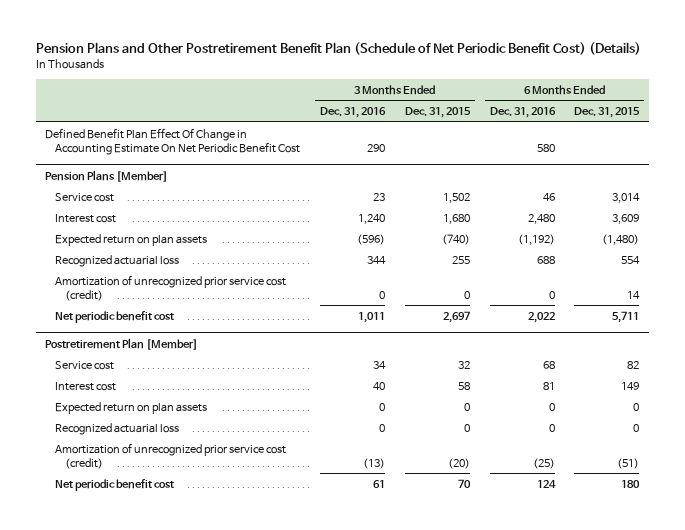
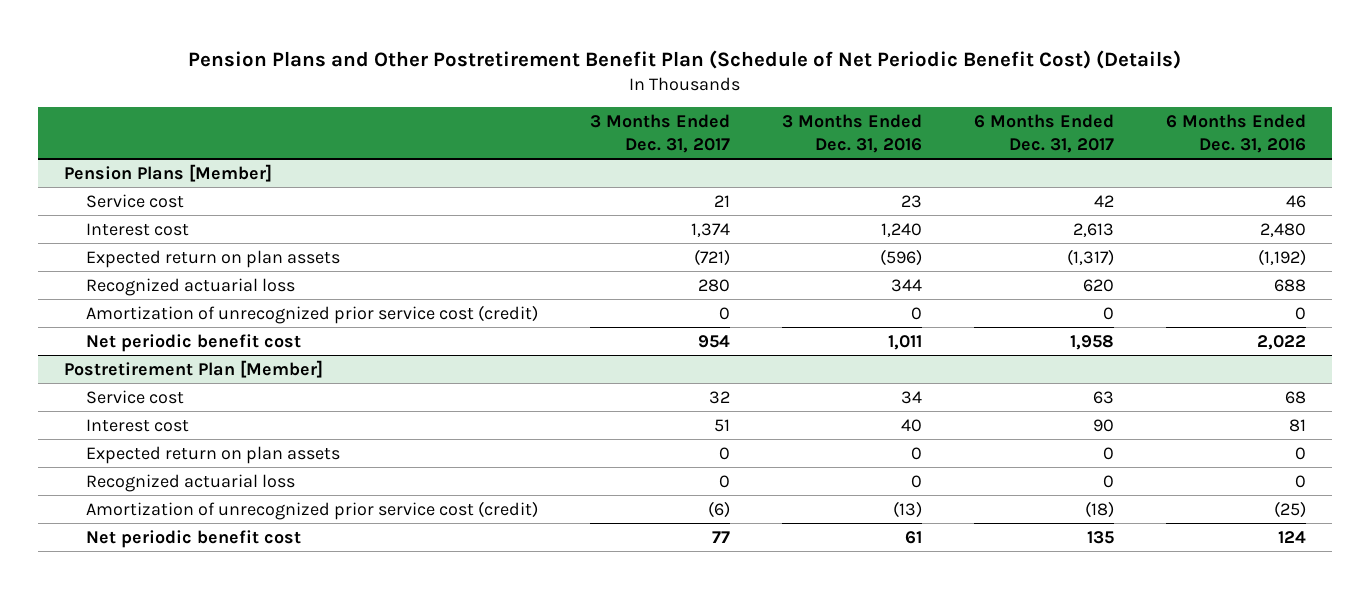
- | 3 Months Ended Dec. 31, 2016 | 3 Months Ended Dec. 31, 2015 | 6 Months Ended Dec. 31, 2016 | 6 Months Ended Dec. 31, 2015
+ | 3 Months Ended Dec. 31, 2017 | 3 Months Ended Dec. 31, 2016 | 6 Months Ended Dec. 31, 2017 | 6 Months Ended Dec. 31, 2016
- Defined Benefit Plan Effect Of Change in Accounting Estimate On Net Periodic Benefit Cost | 290 | | 580 |

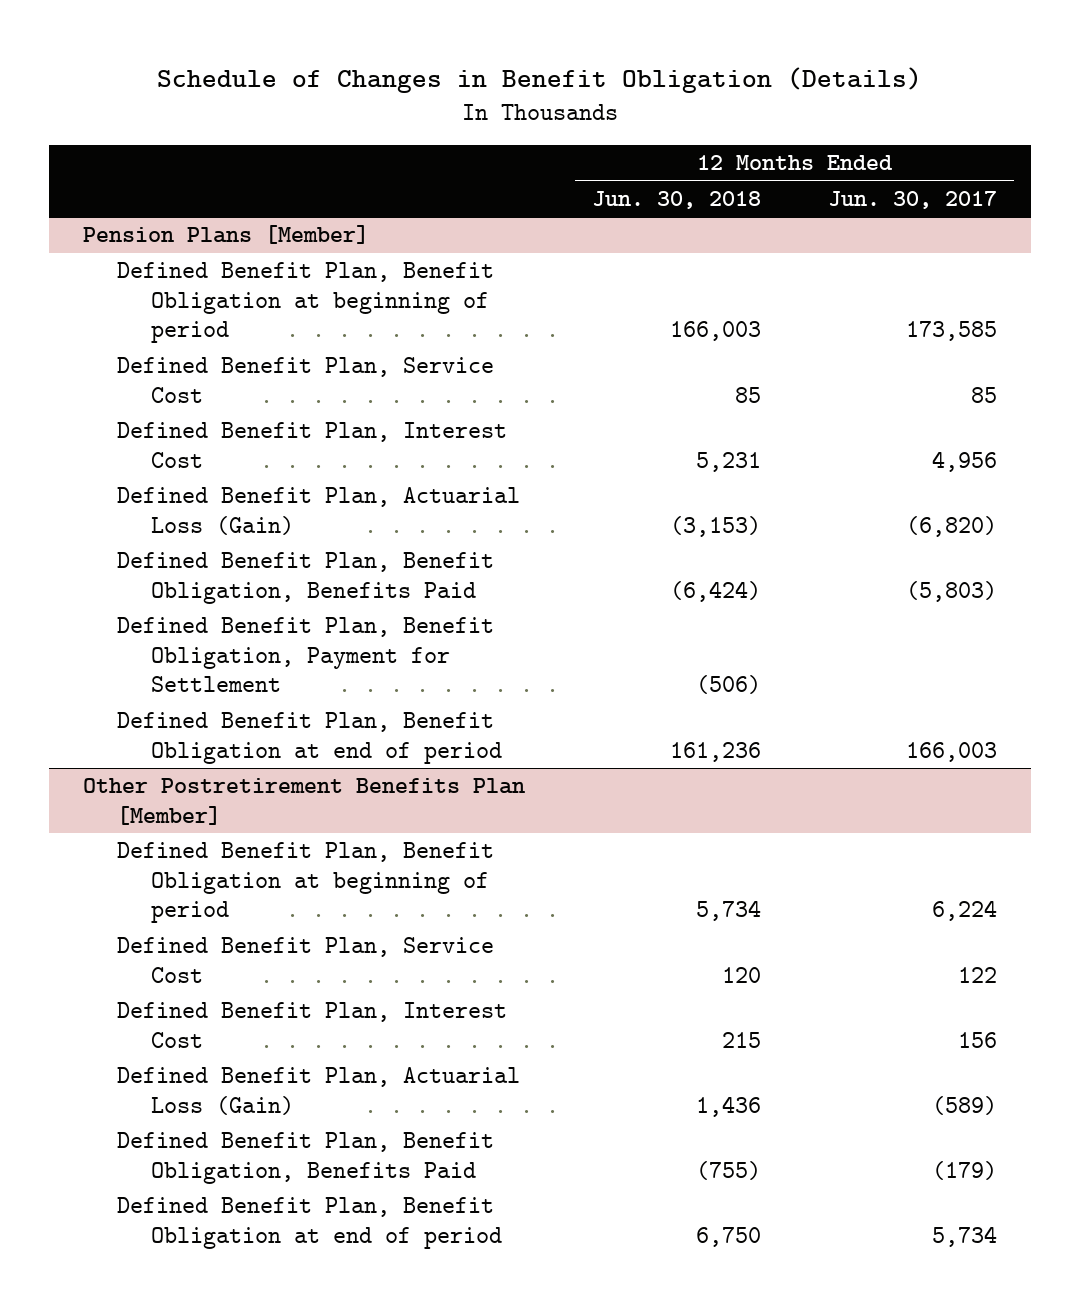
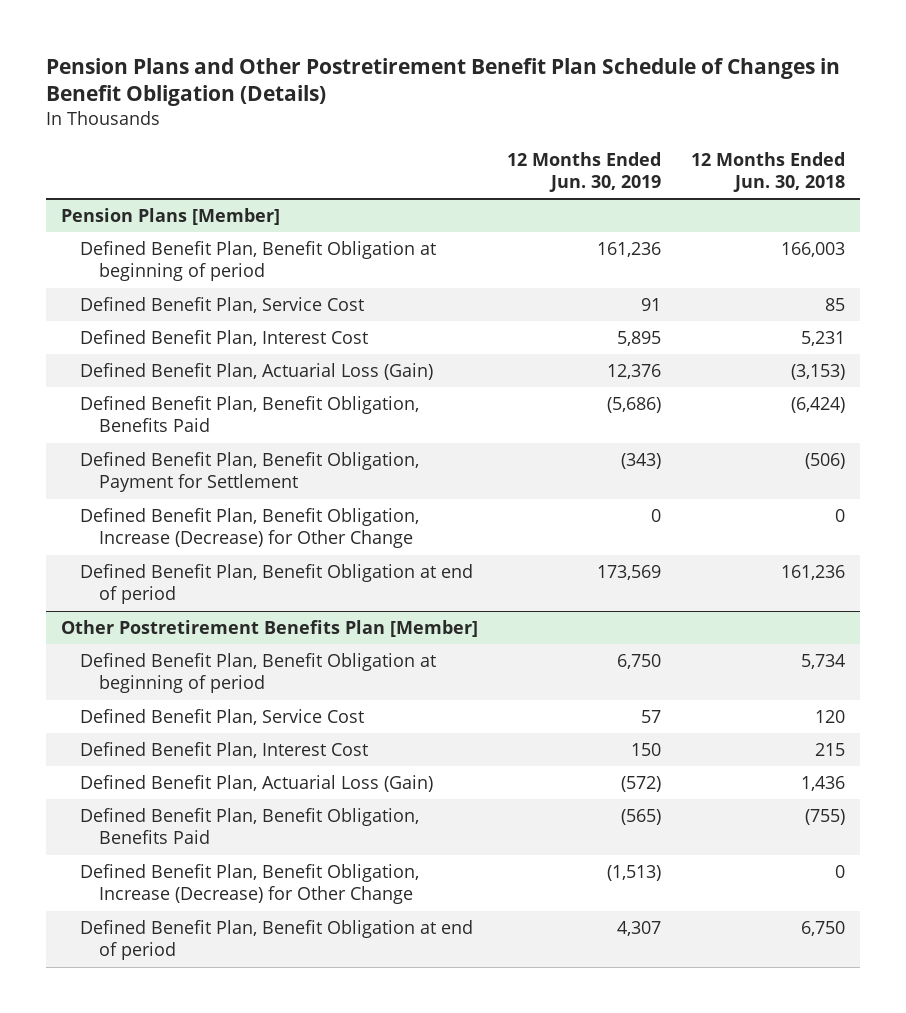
- Schedule of Changes in Benefit Obligation (Details)
+ Pension Plans and Other Postretirement Benefit Plan Schedule of Changes in Benefit Obligation (Details)
- | 12 Months Ended Jun. 30, 2018 | 12 Months Ended Jun. 30, 2017
+ | 12 Months Ended Jun. 30, 2019 | 12 Months Ended Jun. 30, 2018
@ Pension Plans [Member]
+ Defined Benefit Plan, Benefit Obligation, Increase (Decrease) for Other Change | 0 | 0
@ Other Postretirement Benefits Plan [Member]
+ Defined Benefit Plan, Benefit Obligation, Increase (Decrease) for Other Change | (1,513) | 0

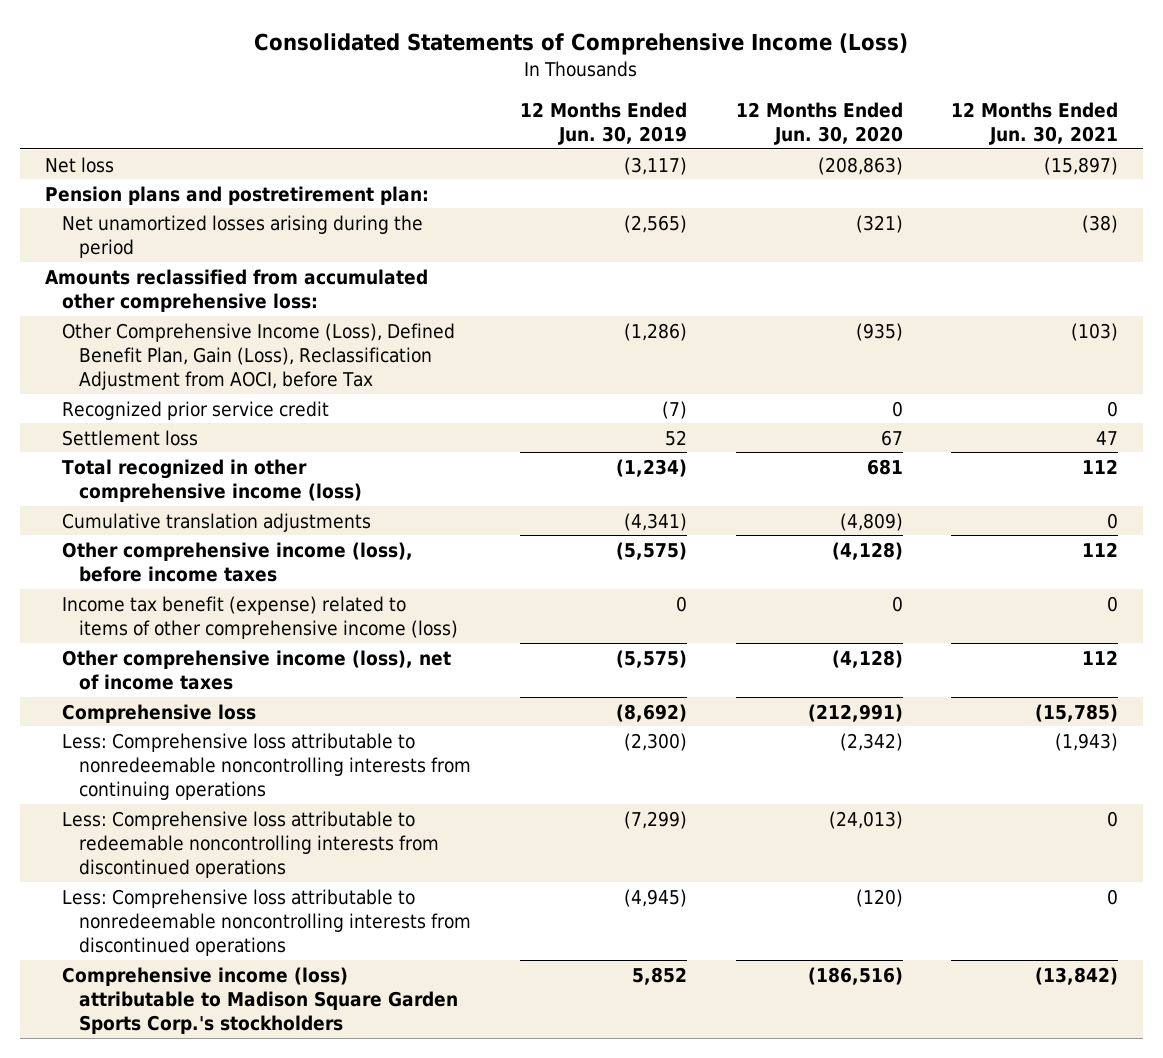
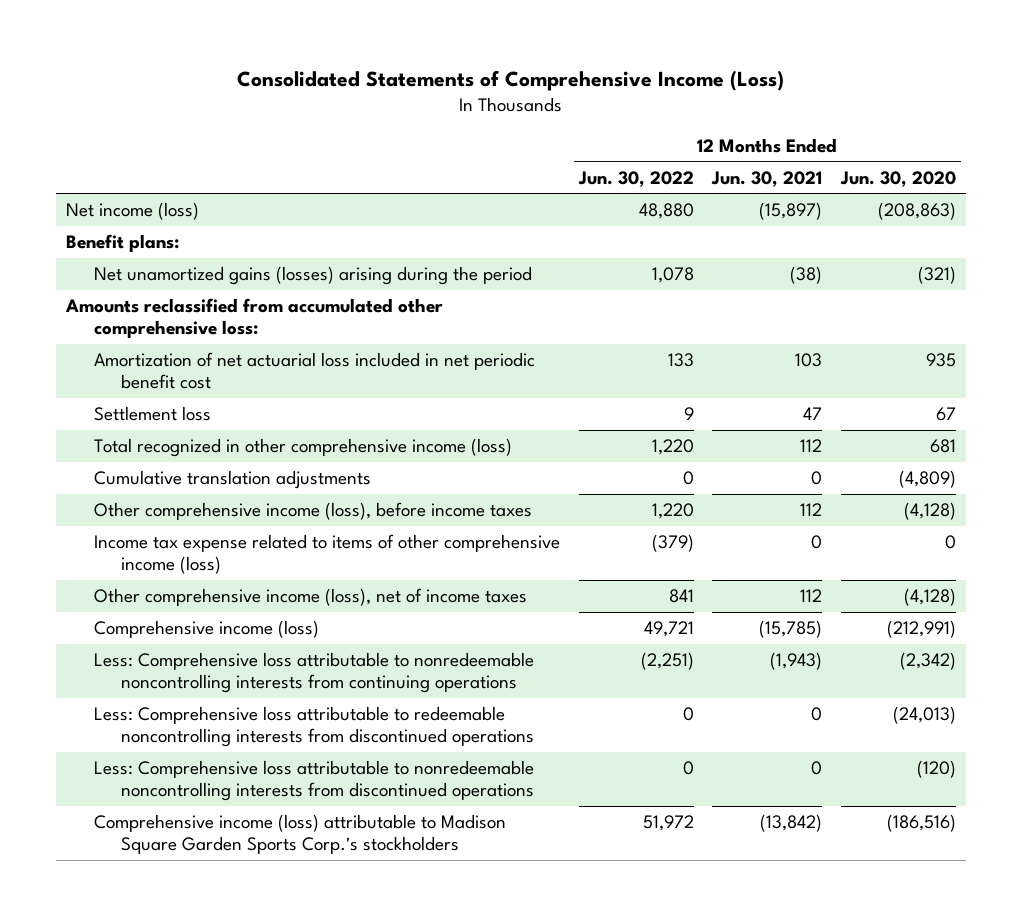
- | 12 Months Ended Jun. 30, 2019 | 12 Months Ended Jun. 30, 2020 | 12 Months Ended Jun. 30, 2021
+ | 12 Months Ended Jun. 30, 2022 | 12 Months Ended Jun. 30, 2021 | 12 Months Ended Jun. 30, 2020
- Net loss | (3,117) | (208,863) | (15,897)
- Pension plans and postretirement plan:
- Net unamortized losses arising during the period | (2,565) | (321) | (38)
+ Net income (loss) | 48,880 | (15,897) | (208,863)
+ Benefit plans:
+ Net unamortized gains (losses) arising during the period | 1,078 | (38) | (321)
- Other Comprehensive Income (Loss), Defined Benefit Plan, Gain (Loss), Reclassification Adjustment from AOCI, before Tax | (1,286) | (935) | (103)
- Recognized prior service credit | (7) | 0 | 0
+ Amortization of net actuarial loss included in net periodic benefit cost | 133 | 103 | 935
- Income tax benefit (expense) related to items of other comprehensive income (loss) | 0 | 0 | 0
+ Income tax expense related to items of other comprehensive income (loss) | (379) | 0 | 0
- Comprehensive loss | (8,692) | (212,991) | (15,785)
+ Comprehensive income (loss) | 49,721 | (15,785) | (212,991)

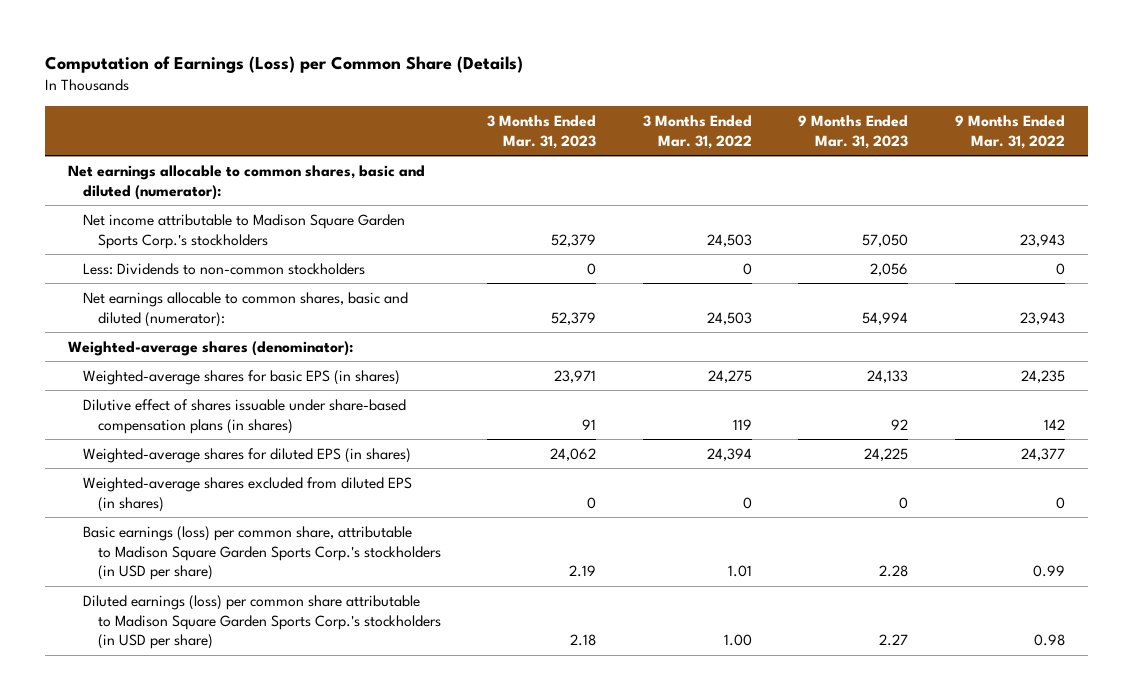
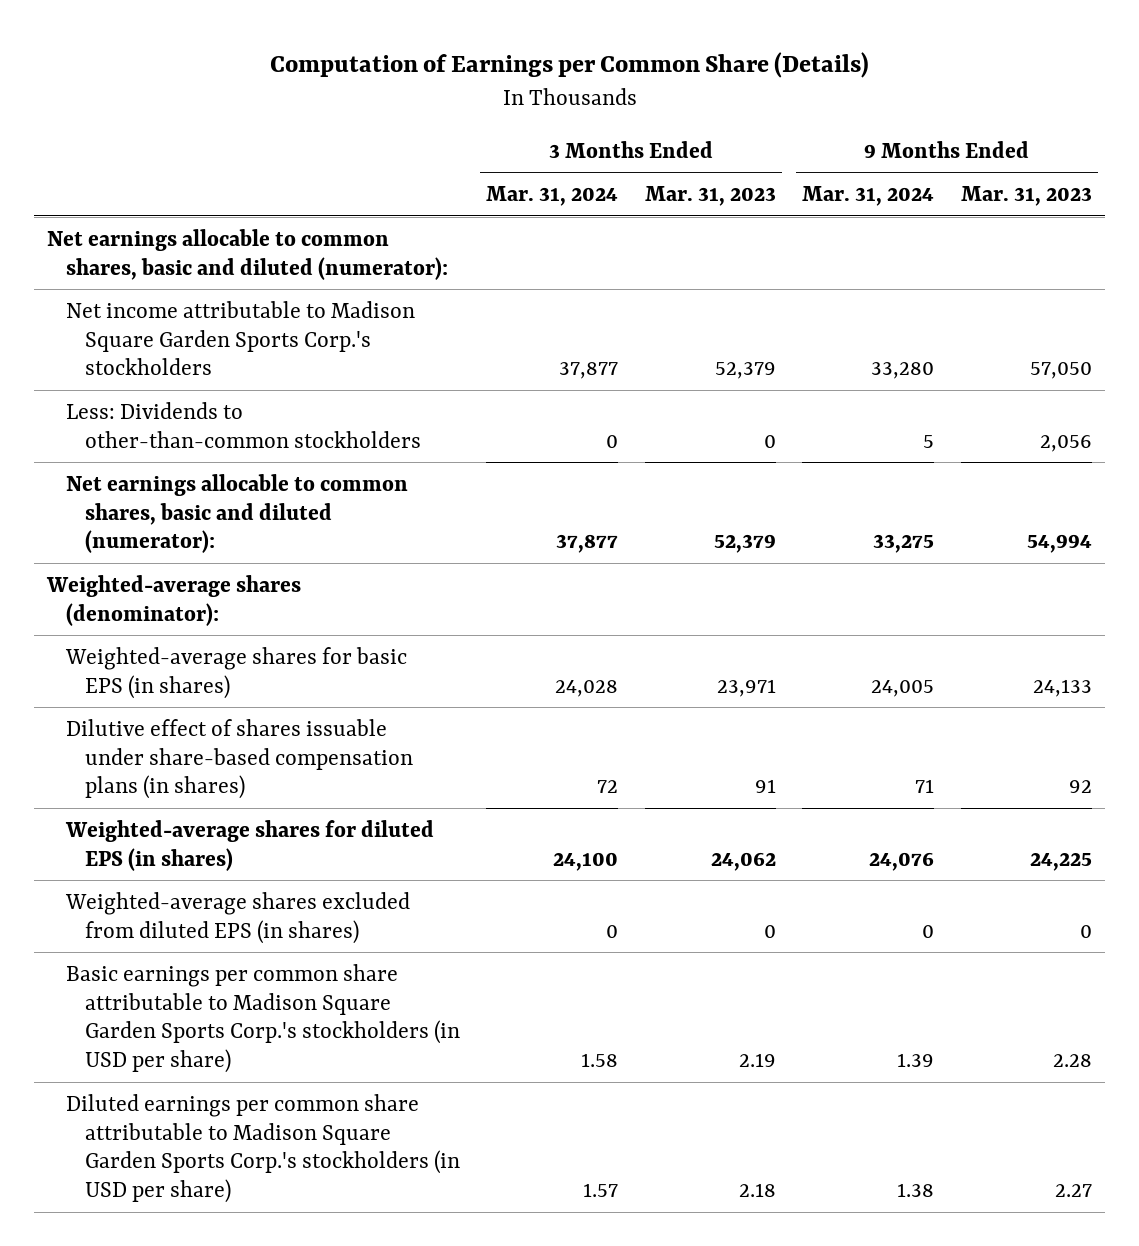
- Computation of Earnings (Loss) per Common Share (Details)
+ Computation of Earnings per Common Share (Details)
- | 3 Months Ended Mar. 31, 2023 | 3 Months Ended Mar. 31, 2022 | 9 Months Ended Mar. 31, 2023 | 9 Months Ended Mar. 31, 2022
+ | 3 Months Ended Mar. 31, 2024 | 3 Months Ended Mar. 31, 2023 | 9 Months Ended Mar. 31, 2024 | 9 Months Ended Mar. 31, 2023
- Less: Dividends to non-common stockholders | 0 | 0 | 2,056 | 0
+ Less: Dividends to other-than-common stockholders | 0 | 0 | 5 | 2,056
- Basic earnings (loss) per common share, attributable to Madison Square Garden Sports Corp.'s stockholders (in USD per share) | 2.19 | 1.01 | 2.28 | 0.99
- Diluted earnings (loss) per common share attributable to Madison Square Garden Sports Corp.'s stockholders (in USD per share) | 2.18 | 1.00 | 2.27 | 0.98
+ Basic earnings per common share attributable to Madison Square Garden Sports Corp.'s stockholders (in USD per share) | 1.58 | 2.19 | 1.39 | 2.28
+ Diluted earnings per common share attributable to Madison Square Garden Sports Corp.'s stockholders (in USD per share) | 1.57 | 2.18 | 1.38 | 2.27

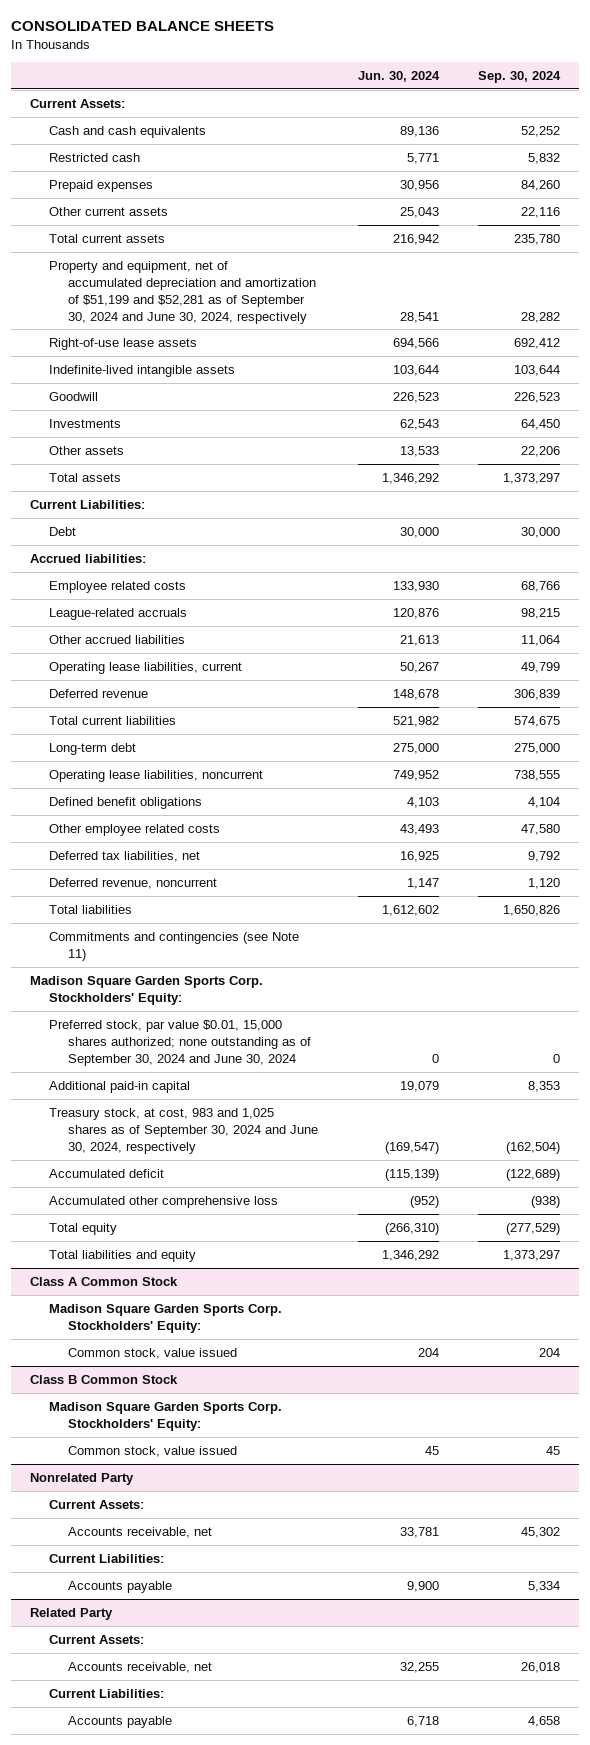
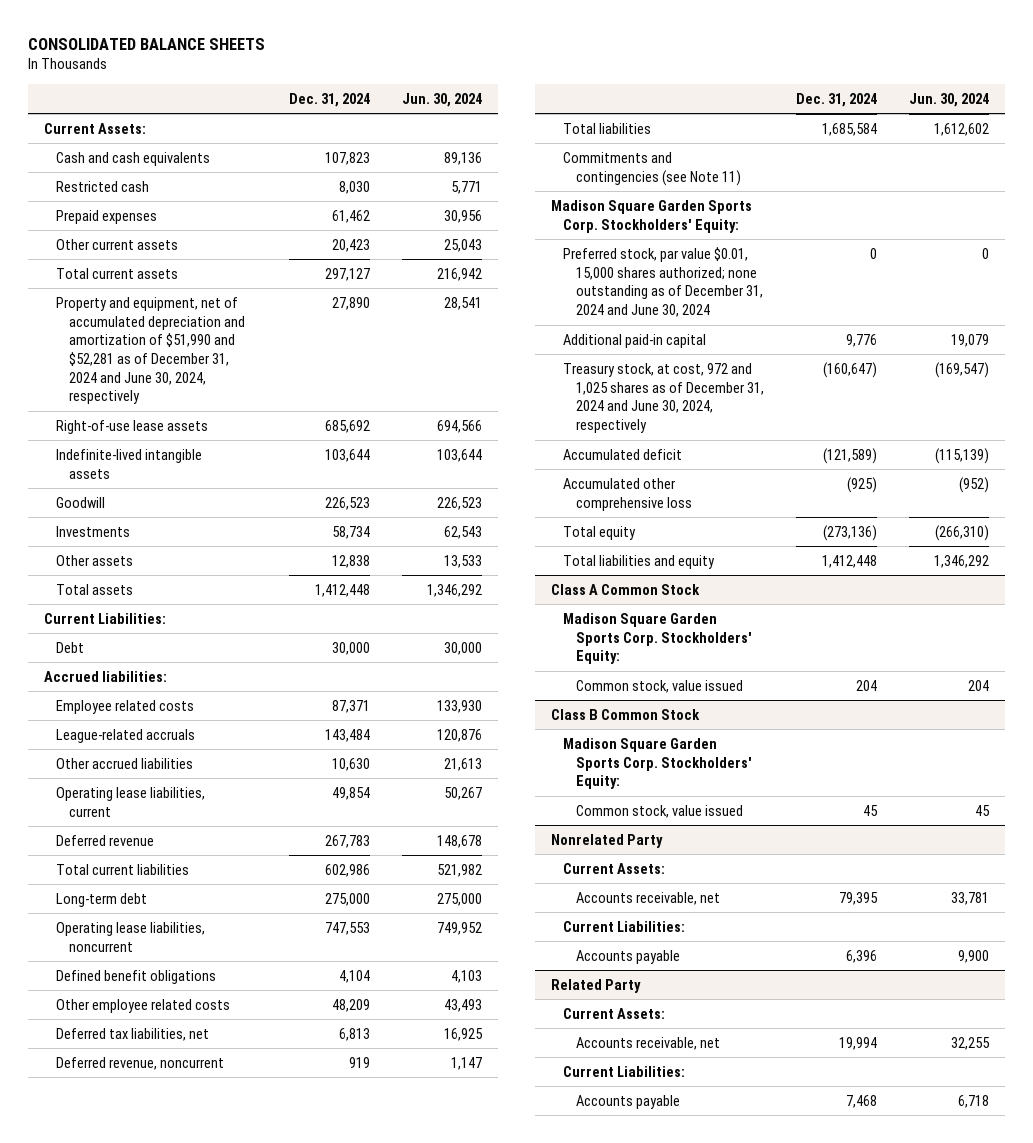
- | Jun. 30, 2024 | Sep. 30, 2024
+ | Dec. 31, 2024 | Jun. 30, 2024
- Property and equipment, net of accumulated depreciation and amortization of $51,199 and $52,281 as of September 30, 2024 and June 30, 2024, respectively | 28,541 | 28,282
+ Property and equipment, net of accumulated depreciation and amortization of $51,990 and $52,281 as of December 31, 2024 and June 30, 2024, respectively | 27,890 | 28,541
- Preferred stock, par value $0.01, 15,000 shares authorized; none outstanding as of September 30, 2024 and June 30, 2024 | 0 | 0
+ Preferred stock, par value $0.01, 15,000 shares authorized; none outstanding as of December 31, 2024 and June 30, 2024 | 0 | 0
- Treasury stock, at cost, 983 and 1,025 shares as of September 30, 2024 and June 30, 2024, respectively | (169,547) | (162,504)
+ Treasury stock, at cost, 972 and 1,025 shares as of December 31, 2024 and June 30, 2024, respectively | (160,647) | (169,547)

